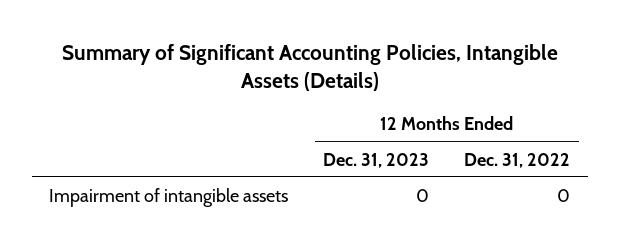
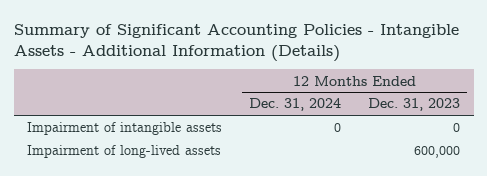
- Summary of Significant Accounting Policies, Intangible Assets (Details)
+ Summary of Significant Accounting Policies - Intangible Assets - Additional Information (Details)
- | 12 Months Ended Dec. 31, 2023 | 12 Months Ended Dec. 31, 2022
+ | 12 Months Ended Dec. 31, 2024 | 12 Months Ended Dec. 31, 2023
+ Impairment of long-lived assets | | 600,000

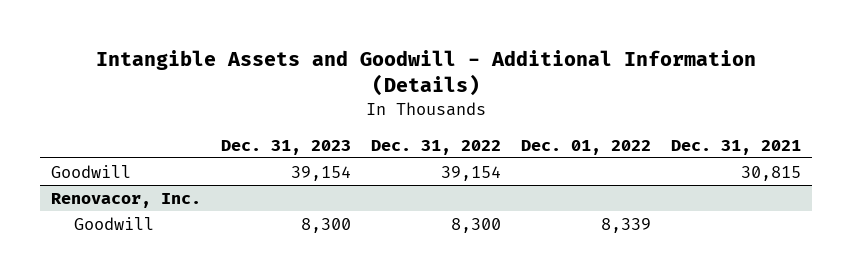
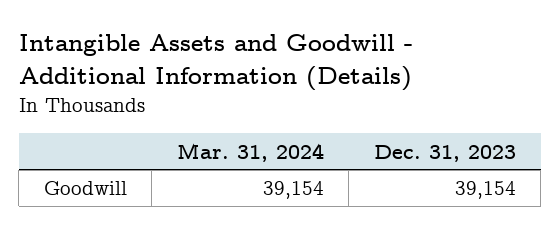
- | Dec. 31, 2023 | Dec. 31, 2022 | Dec. 01, 2022 | Dec. 31, 2021
+ | Mar. 31, 2024 | Dec. 31, 2023
- Renovacor, Inc.
- Goodwill | 8,300 | 8,300 | 8,339 |

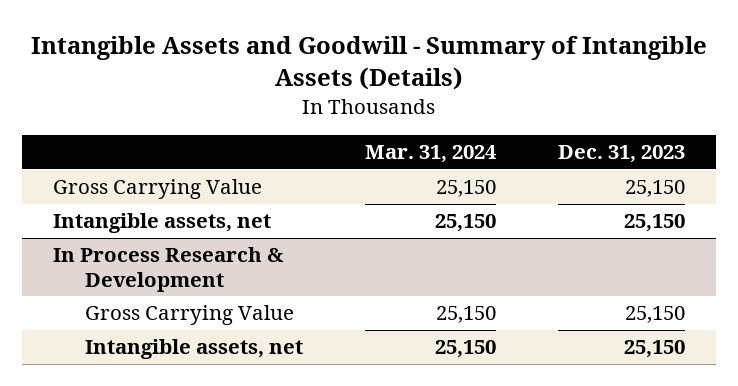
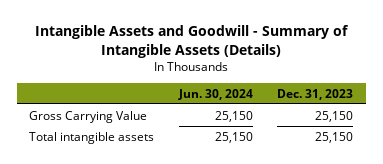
- | Mar. 31, 2024 | Dec. 31, 2023
+ | Jun. 30, 2024 | Dec. 31, 2023
- Intangible assets, net | 25,150 | 25,150
- In Process Research & Development
- Gross Carrying Value | 25,150 | 25,150
- Intangible assets, net | 25,150 | 25,150
+ Total intangible assets | 25,150 | 25,150

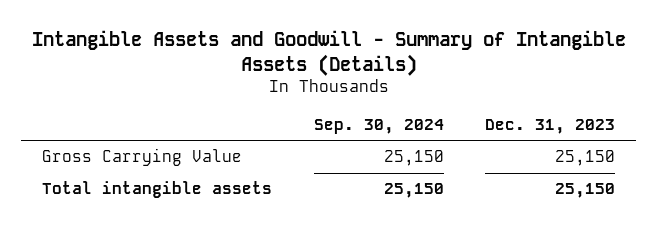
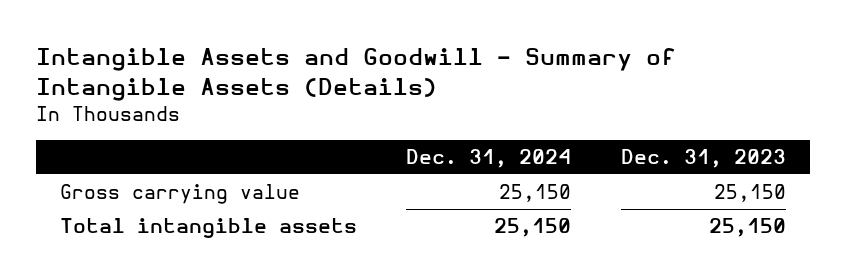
- | Sep. 30, 2024 | Dec. 31, 2023
+ | Dec. 31, 2024 | Dec. 31, 2023
- Gross Carrying Value | 25,150 | 25,150
+ Gross carrying value | 25,150 | 25,150

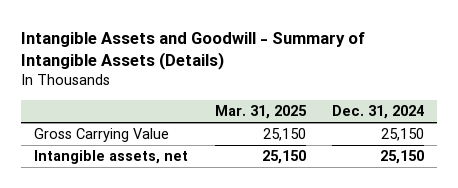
- | Dec. 31, 2024 | Dec. 31, 2023
+ | Mar. 31, 2025 | Dec. 31, 2024
- Gross carrying value | 25,150 | 25,150
- Total intangible assets | 25,150 | 25,150
+ Gross Carrying Value | 25,150 | 25,150
+ Intangible assets, net | 25,150 | 25,150

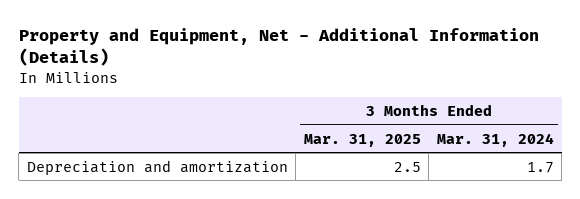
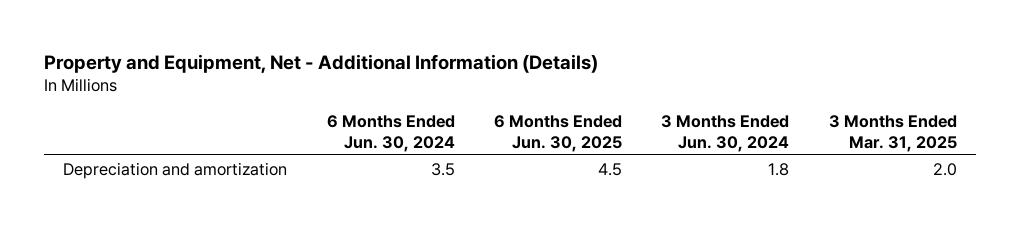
- | 3 Months Ended Mar. 31, 2025 | 3 Months Ended Mar. 31, 2024
+ | 6 Months Ended Jun. 30, 2024 | 6 Months Ended Jun. 30, 2025 | 3 Months Ended Jun. 30, 2024 | 3 Months Ended Mar. 31, 2025
- Depreciation and amortization | 2.5 | 1.7
+ Depreciation and amortization | 3.5 | 4.5 | 1.8 | 2.0

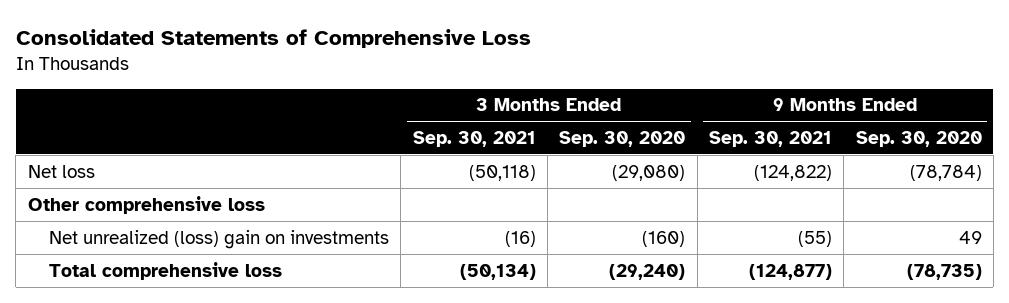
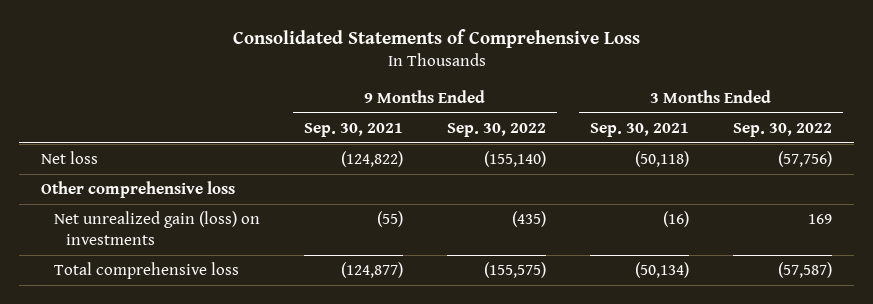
- | 3 Months Ended Sep. 30, 2021 | 3 Months Ended Sep. 30, 2020 | 9 Months Ended Sep. 30, 2021 | 9 Months Ended Sep. 30, 2020
+ | 9 Months Ended Sep. 30, 2021 | 9 Months Ended Sep. 30, 2022 | 3 Months Ended Sep. 30, 2021 | 3 Months Ended Sep. 30, 2022
- Net unrealized (loss) gain on investments | (16) | (160) | (55) | 49
+ Net unrealized gain (loss) on investments | (55) | (435) | (16) | 169

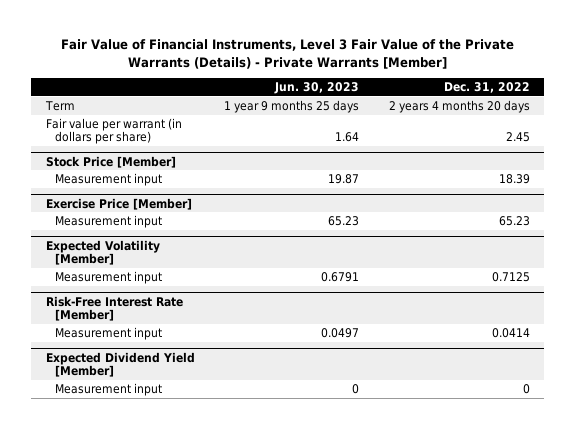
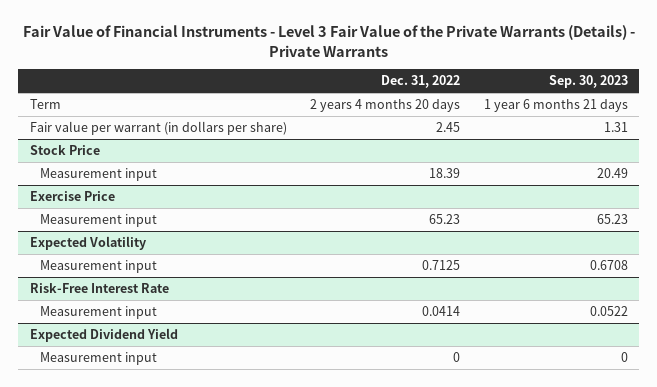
- Fair Value of Financial Instruments, Level 3 Fair Value of the Private Warrants (Details) - Private Warrants [Member]
+ Fair Value of Financial Instruments - Level 3 Fair Value of the Private Warrants (Details) - Private Warrants
- | Jun. 30, 2023 | Dec. 31, 2022
+ | Dec. 31, 2022 | Sep. 30, 2023
- Stock Price [Member]
+ Stock Price
- Exercise Price [Member]
+ Exercise Price
- Expected Volatility [Member]
+ Expected Volatility
- Risk-Free Interest Rate [Member]
+ Risk-Free Interest Rate
- Expected Dividend Yield [Member]
+ Expected Dividend Yield

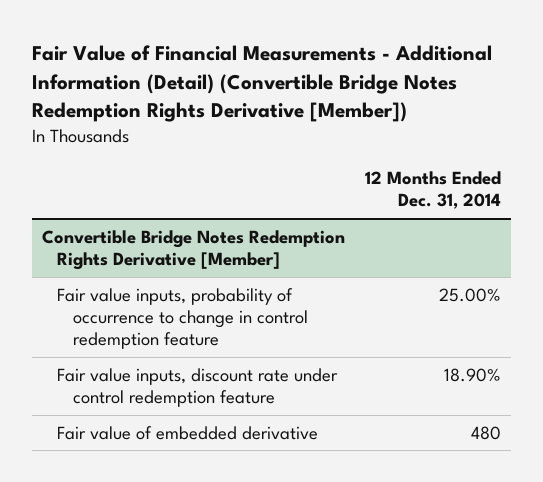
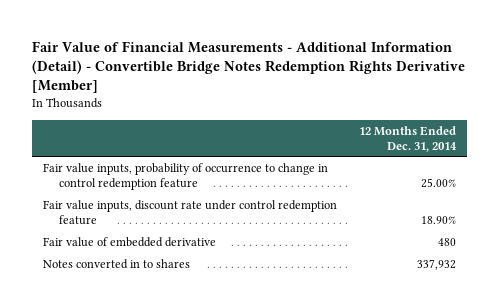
- Fair Value of Financial Measurements - Additional Information (Detail) (Convertible Bridge Notes Redemption Rights Derivative [Member])
+ Fair Value of Financial Measurements - Additional Information (Detail) - Convertible Bridge Notes Redemption Rights Derivative [Member]
- Convertible Bridge Notes Redemption Rights Derivative [Member]
+ Notes converted in to shares | 337,932

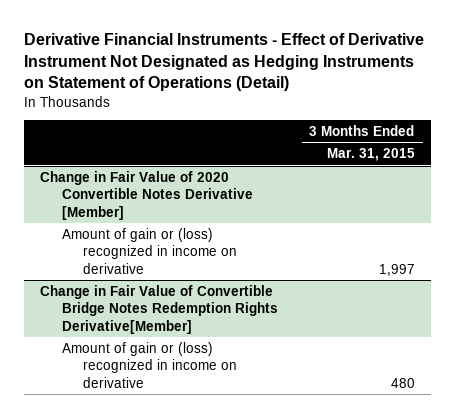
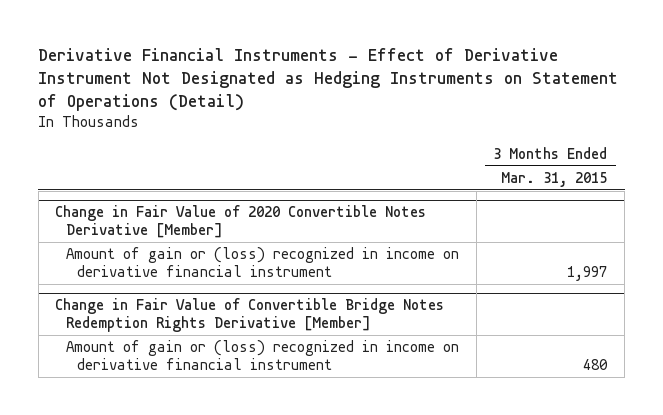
@ Change in Fair Value of 2020 Convertible Notes Derivative [Member]
- Amount of gain or (loss) recognized in income on derivative | 1,997
- Change in Fair Value of Convertible Bridge Notes Redemption Rights Derivative[Member]
- Amount of gain or (loss) recognized in income on derivative | 480
@ Change in Fair Value of 2020 Convertible Notes Derivative [Member]
+ Amount of gain or (loss) recognized in income on derivative financial instrument | 1,997
+ Change in Fair Value of Convertible Bridge Notes Redemption Rights Derivative [Member]
+ Amount of gain or (loss) recognized in income on derivative financial instrument | 480

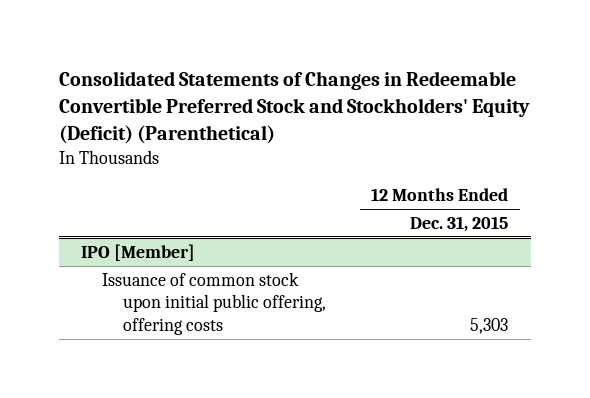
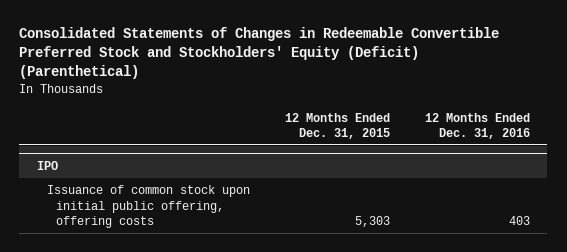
- | 12 Months Ended Dec. 31, 2015
+ | 12 Months Ended Dec. 31, 2015 | 12 Months Ended Dec. 31, 2016
- IPO [Member]
+ IPO

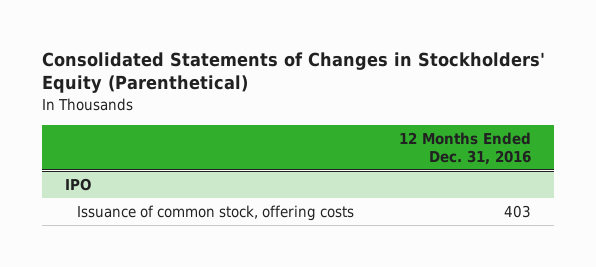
- Consolidated Statements of Changes in Redeemable Convertible Preferred Stock and Stockholders' Equity (Deficit) (Parenthetical)
+ Consolidated Statements of Changes in Stockholders' Equity (Parenthetical)
- | 12 Months Ended Dec. 31, 2015 | 12 Months Ended Dec. 31, 2016
+ | 12 Months Ended Dec. 31, 2016
@ IPO
- Issuance of common stock upon initial public offering, offering costs | 5,303 | 403
+ Issuance of common stock, offering costs | 403

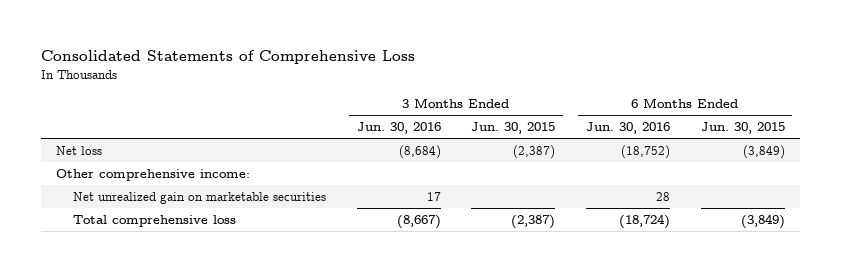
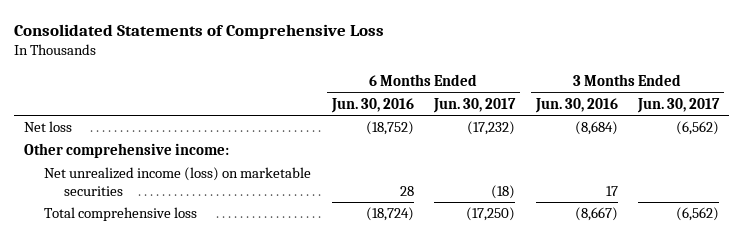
- | 3 Months Ended Jun. 30, 2016 | 3 Months Ended Jun. 30, 2015 | 6 Months Ended Jun. 30, 2016 | 6 Months Ended Jun. 30, 2015
+ | 6 Months Ended Jun. 30, 2016 | 6 Months Ended Jun. 30, 2017 | 3 Months Ended Jun. 30, 2016 | 3 Months Ended Jun. 30, 2017
- Net unrealized gain on marketable securities | 17 | | 28 |
+ Net unrealized income (loss) on marketable securities | 28 | (18) | 17 |

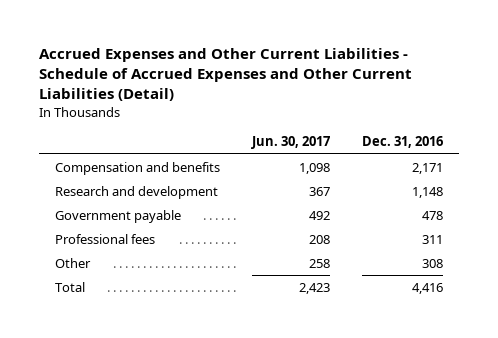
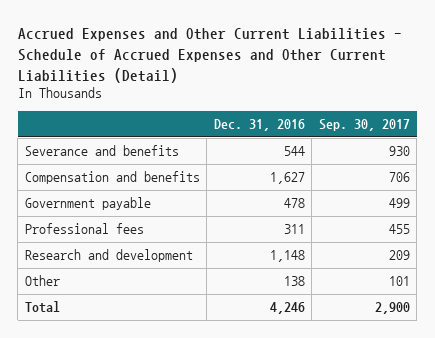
- | Jun. 30, 2017 | Dec. 31, 2016
+ | Dec. 31, 2016 | Sep. 30, 2017
- Compensation and benefits | 1,098 | 2,171
+ Severance and benefits | 544 | 930
+ Compensation and benefits | 1,627 | 706
- Other | 258 | 308
- Total | 2,423 | 4,416
moved down: Research and development | 1,148 | 209
+ Other | 138 | 101
+ Total | 4,246 | 2,900

